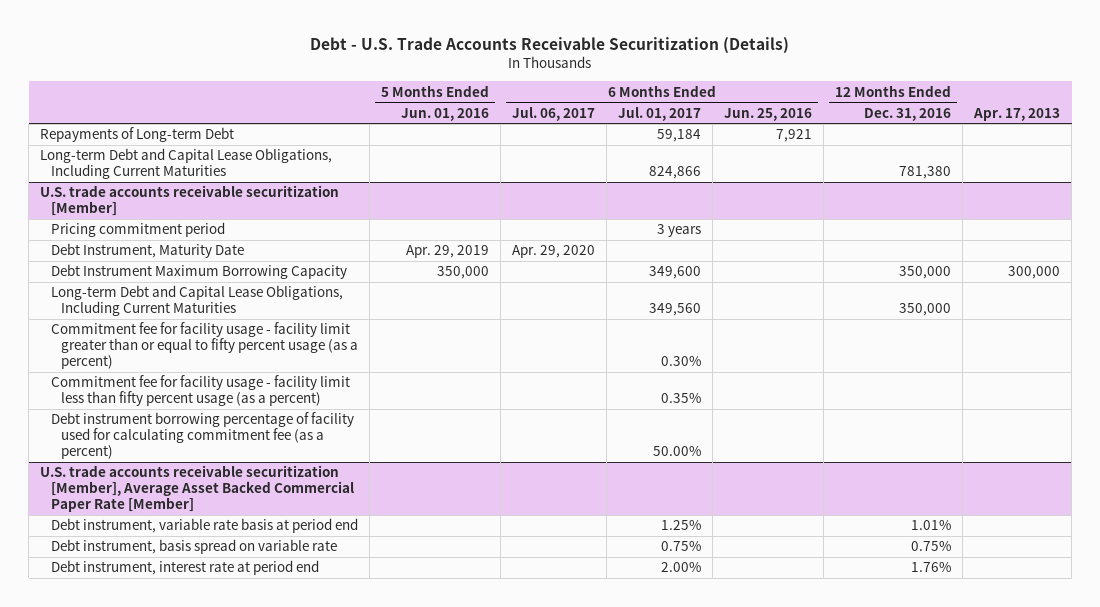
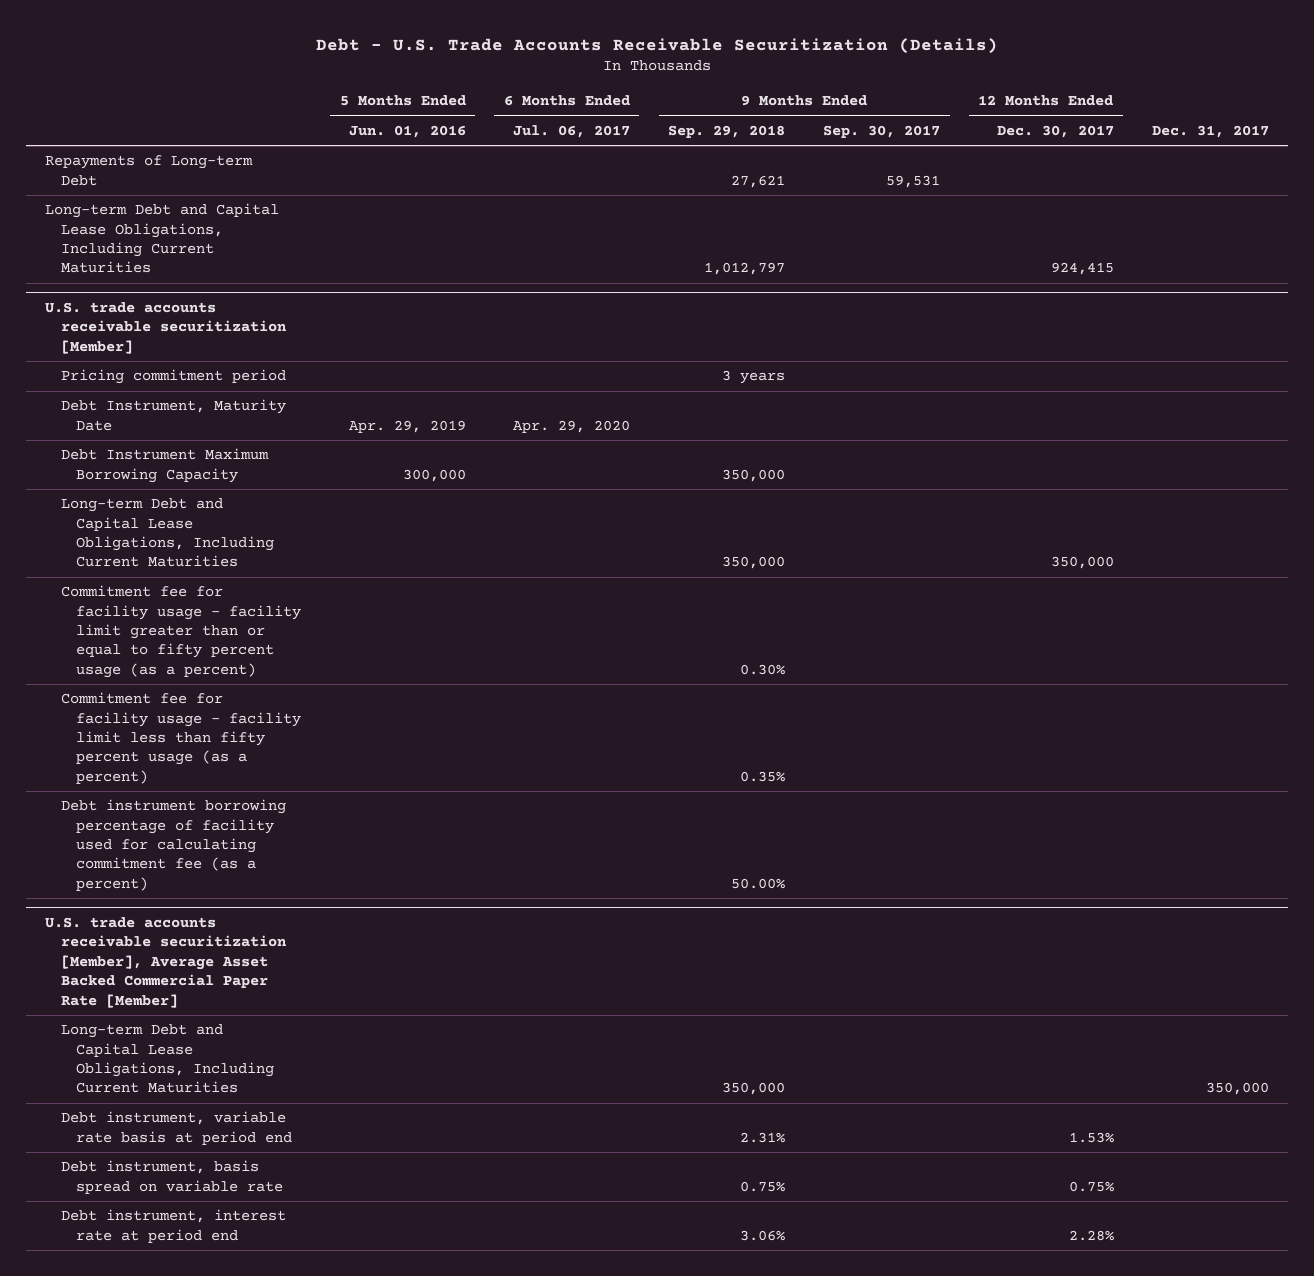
- | 5 Months Ended Jun. 01, 2016 | 6 Months Ended Jul. 06, 2017 | 6 Months Ended Jul. 01, 2017 | 6 Months Ended Jun. 25, 2016 | 12 Months Ended Dec. 31, 2016 | Apr. 17, 2013
+ | 5 Months Ended Jun. 01, 2016 | 6 Months Ended Jul. 06, 2017 | 9 Months Ended Sep. 29, 2018 | 9 Months Ended Sep. 30, 2017 | 12 Months Ended Dec. 30, 2017 | Dec. 31, 2017
@ U.S. trade accounts receivable securitization [Member]
- Debt Instrument Maximum Borrowing Capacity | 350,000 | | 349,600 | | 350,000 | 300,000
+ Debt Instrument Maximum Borrowing Capacity | 300,000 | | 350,000 | | |
@ U.S. trade accounts receivable securitization [Member], Average Asset Backed Commercial Paper Rate [Member]
+ Long-term Debt and Capital Lease Obligations, Including Current Maturities | | | 350,000 | | | 350,000

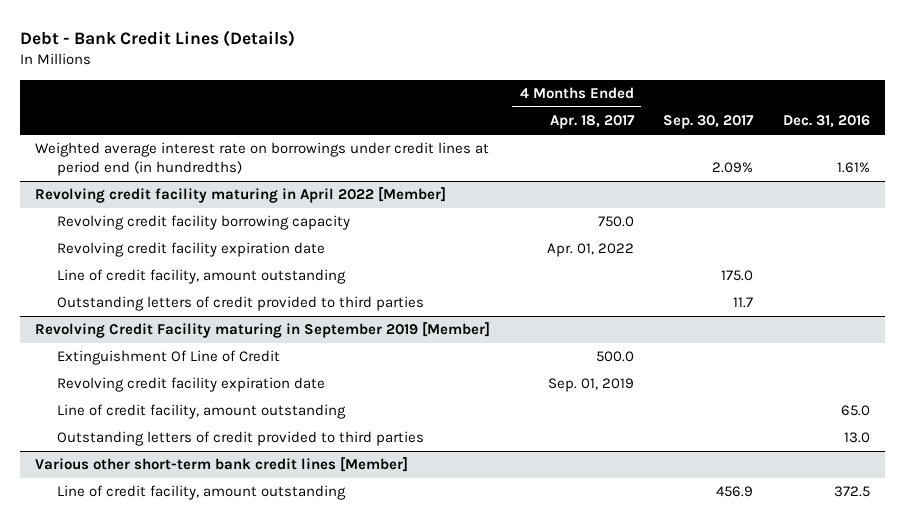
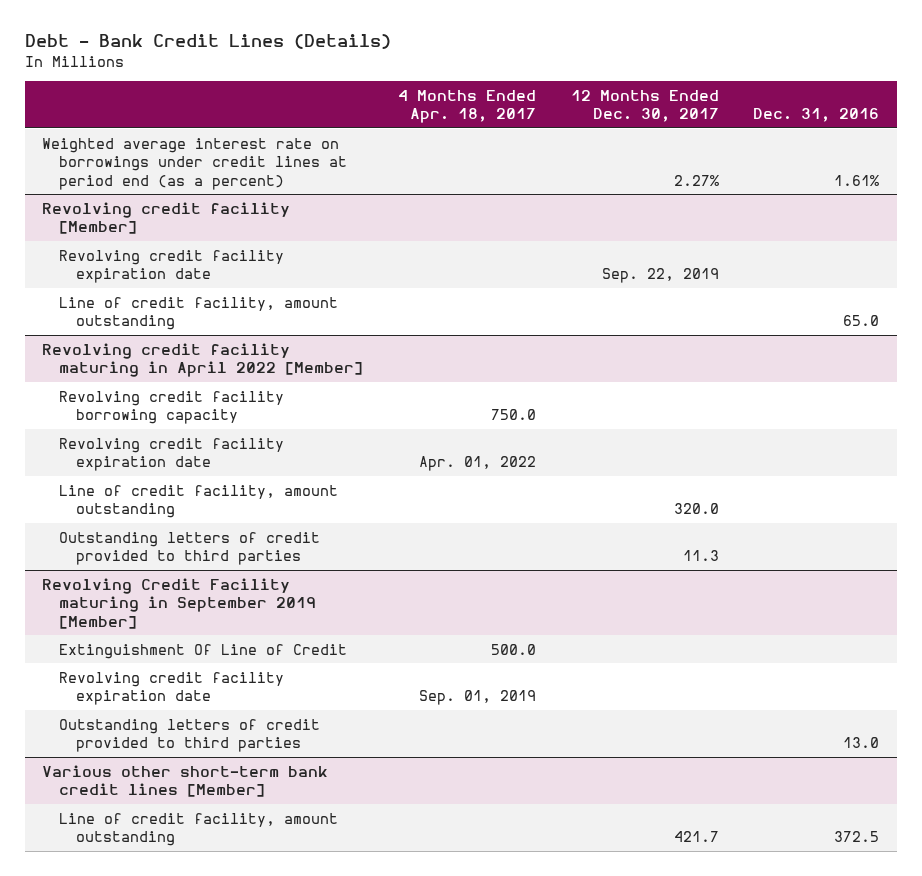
- | 4 Months Ended Apr. 18, 2017 | Sep. 30, 2017 | Dec. 31, 2016
+ | 4 Months Ended Apr. 18, 2017 | 12 Months Ended Dec. 30, 2017 | Dec. 31, 2016
- Weighted average interest rate on borrowings under credit lines at period end (in hundredths) | | 2.09% | 1.61%
+ Weighted average interest rate on borrowings under credit lines at period end (as a percent) | | 2.27% | 1.61%
+ Revolving credit facility [Member]
+ Revolving credit facility expiration date | | Sep. 22, 2019 |
+ Line of credit facility, amount outstanding | | | 65.0
@ Revolving Credit Facility maturing in September 2019 [Member]
- Line of credit facility, amount outstanding | | | 65.0

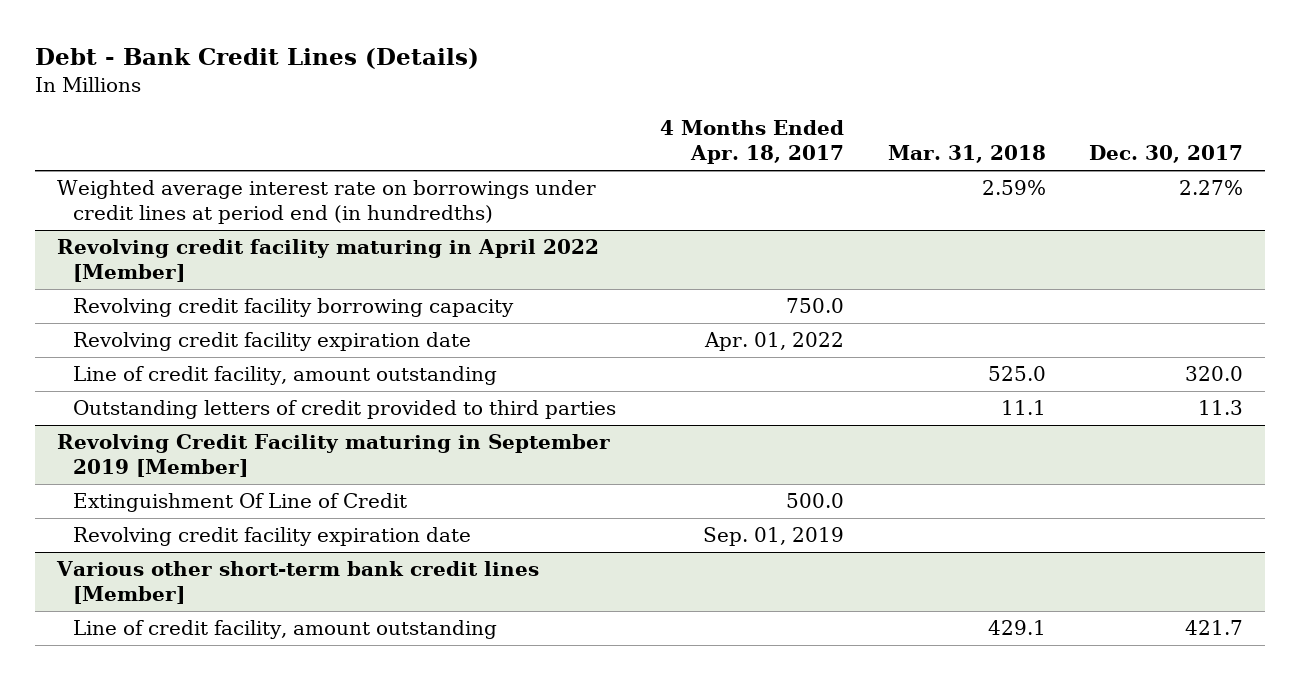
- | 4 Months Ended Apr. 18, 2017 | 12 Months Ended Dec. 30, 2017 | Dec. 31, 2016
+ | 4 Months Ended Apr. 18, 2017 | Mar. 31, 2018 | Dec. 30, 2017
- Weighted average interest rate on borrowings under credit lines at period end (as a percent) | | 2.27% | 1.61%
- Revolving credit facility [Member]
- Revolving credit facility expiration date | | Sep. 22, 2019 |
- Line of credit facility, amount outstanding | | | 65.0
+ Weighted average interest rate on borrowings under credit lines at period end (in hundredths) | | 2.59% | 2.27%
@ Revolving Credit Facility maturing in September 2019 [Member]
- Outstanding letters of credit provided to third parties | | | 13.0

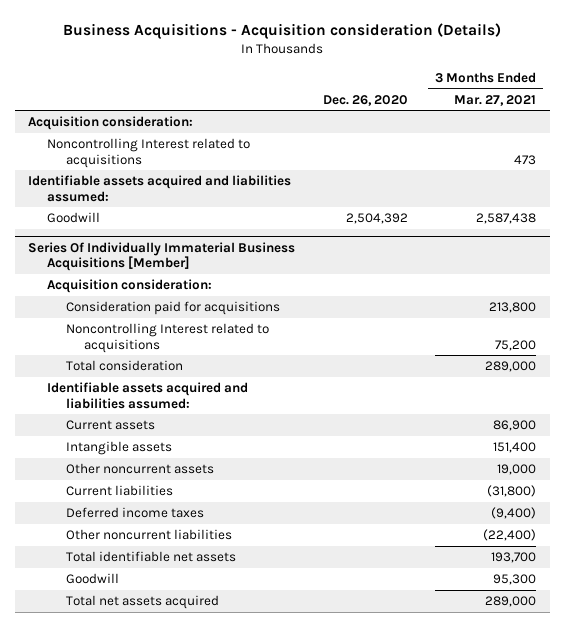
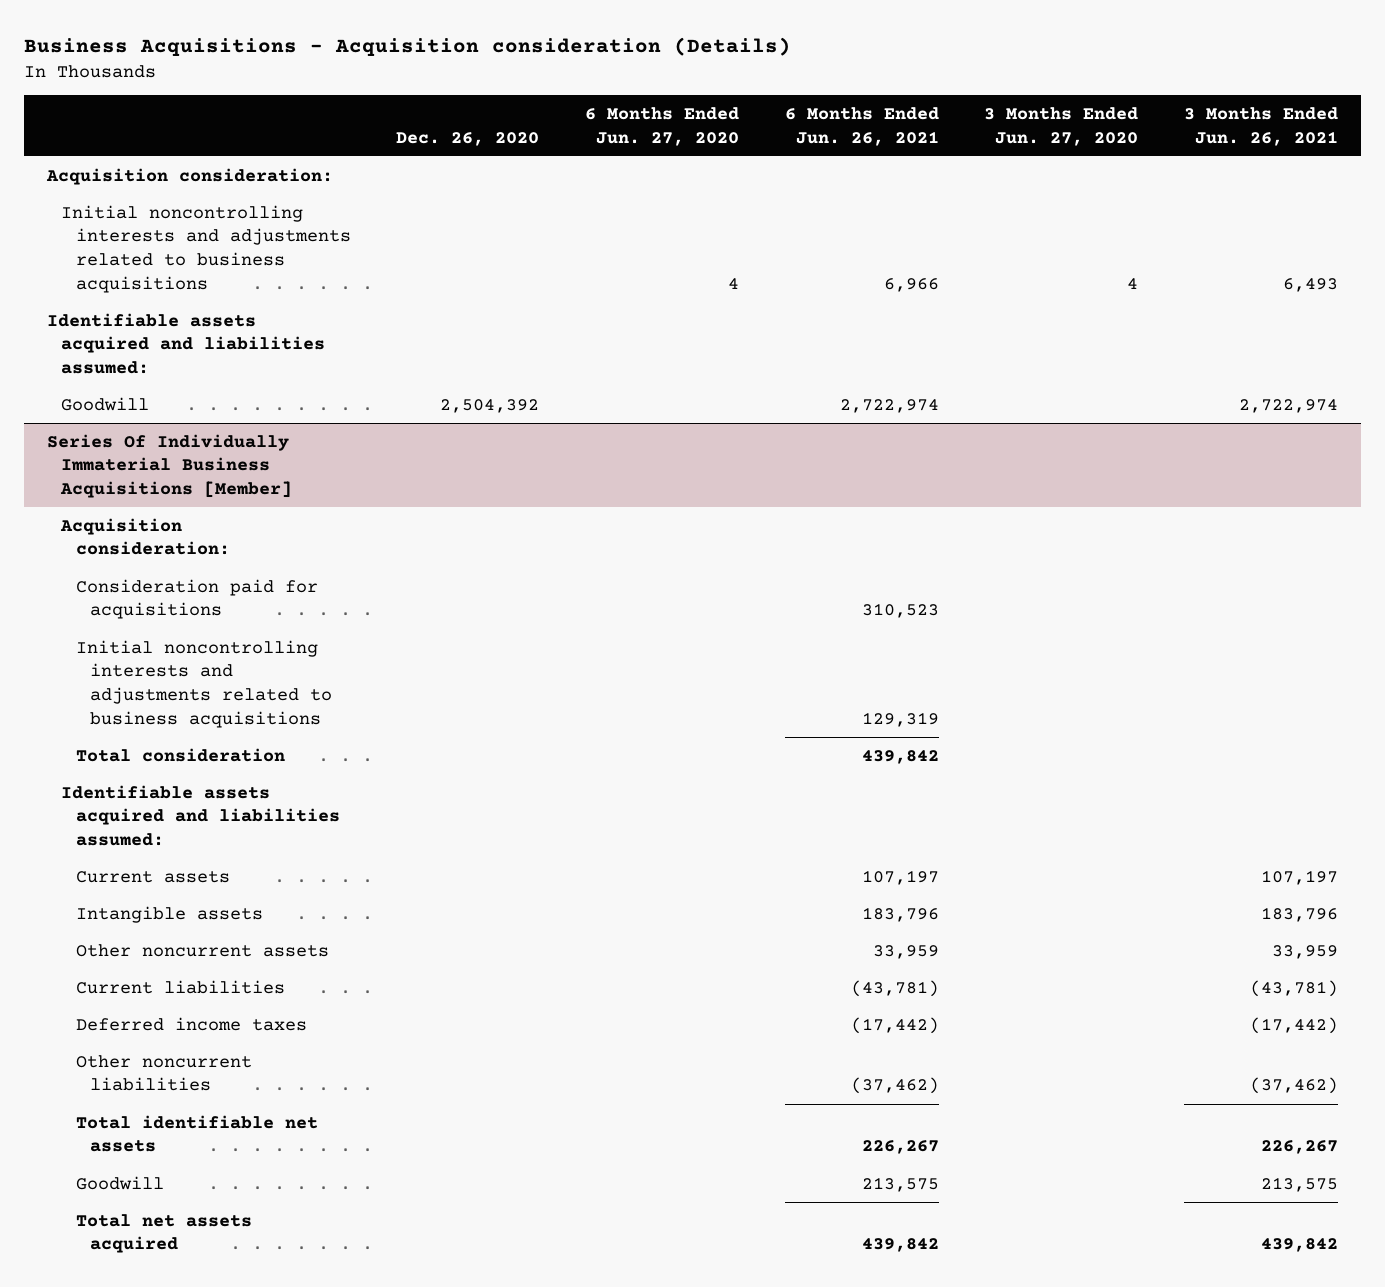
- | Dec. 26, 2020 | 3 Months Ended Mar. 27, 2021
+ | Dec. 26, 2020 | 6 Months Ended Jun. 27, 2020 | 6 Months Ended Jun. 26, 2021 | 3 Months Ended Jun. 27, 2020 | 3 Months Ended Jun. 26, 2021
- Noncontrolling Interest related to acquisitions | | 473
+ Initial noncontrolling interests and adjustments related to business acquisitions | | 4 | 6,966 | 4 | 6,493
@ Series Of Individually Immaterial Business Acquisitions [Member]
- Noncontrolling Interest related to acquisitions | | 75,200
+ Initial noncontrolling interests and adjustments related to business acquisitions | | | 129,319 | |

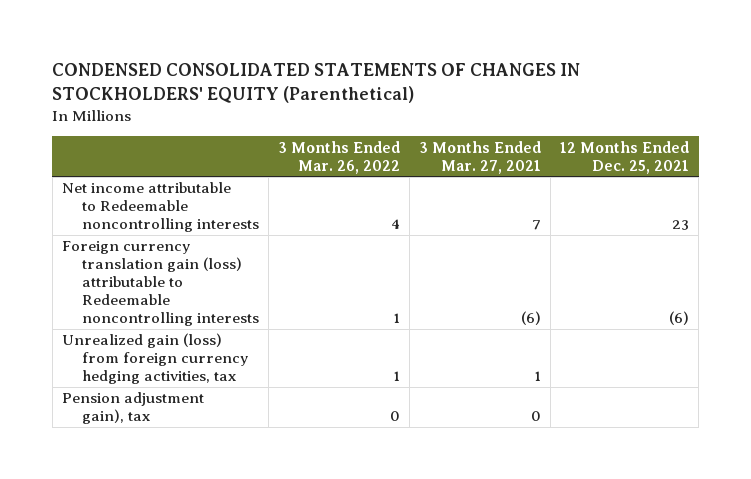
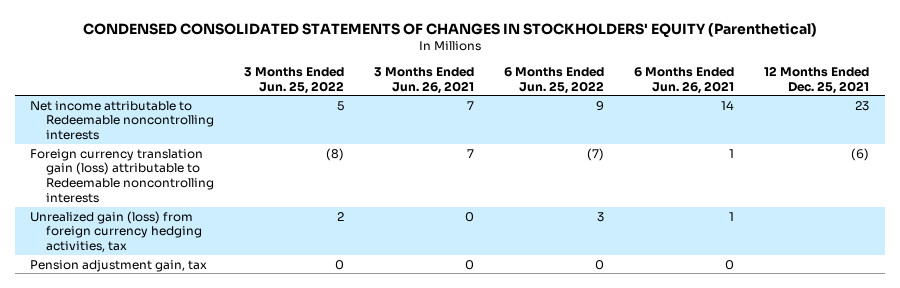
- | 3 Months Ended Mar. 26, 2022 | 3 Months Ended Mar. 27, 2021 | 12 Months Ended Dec. 25, 2021
+ | 3 Months Ended Jun. 25, 2022 | 3 Months Ended Jun. 26, 2021 | 6 Months Ended Jun. 25, 2022 | 6 Months Ended Jun. 26, 2021 | 12 Months Ended Dec. 25, 2021
- Pension adjustment gain), tax | 0 | 0 |
+ Pension adjustment gain, tax | 0 | 0 | 0 | 0 |

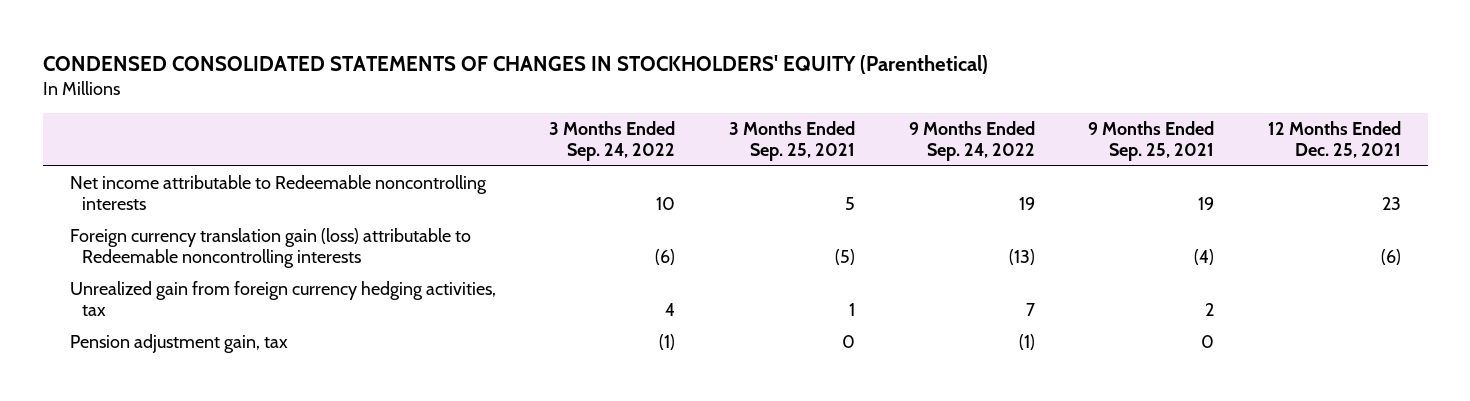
- | 3 Months Ended Jun. 25, 2022 | 3 Months Ended Jun. 26, 2021 | 6 Months Ended Jun. 25, 2022 | 6 Months Ended Jun. 26, 2021 | 12 Months Ended Dec. 25, 2021
+ | 3 Months Ended Sep. 24, 2022 | 3 Months Ended Sep. 25, 2021 | 9 Months Ended Sep. 24, 2022 | 9 Months Ended Sep. 25, 2021 | 12 Months Ended Dec. 25, 2021
- Unrealized gain (loss) from foreign currency hedging activities, tax | 2 | 0 | 3 | 1 |
+ Unrealized gain from foreign currency hedging activities, tax | 4 | 1 | 7 | 2 |

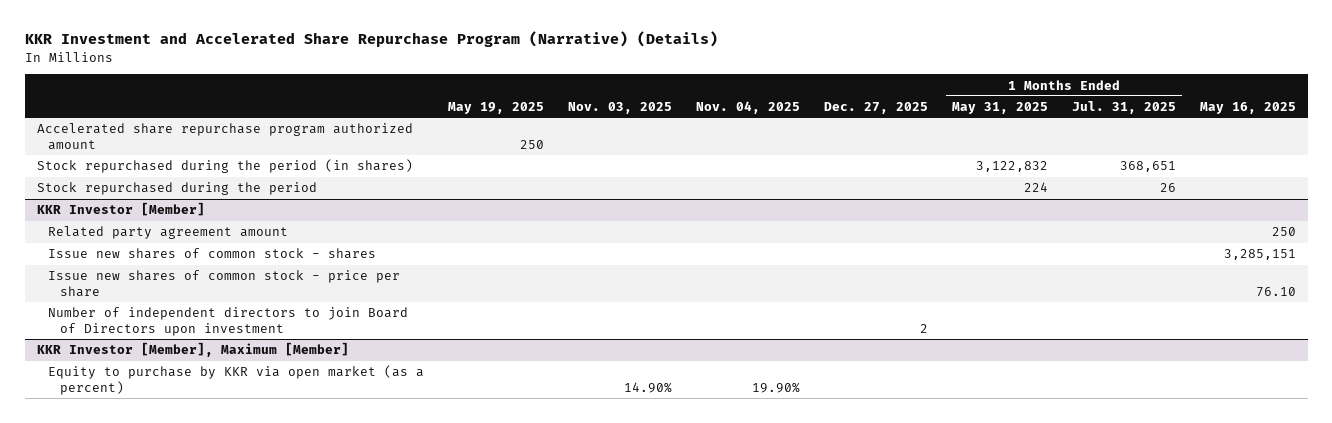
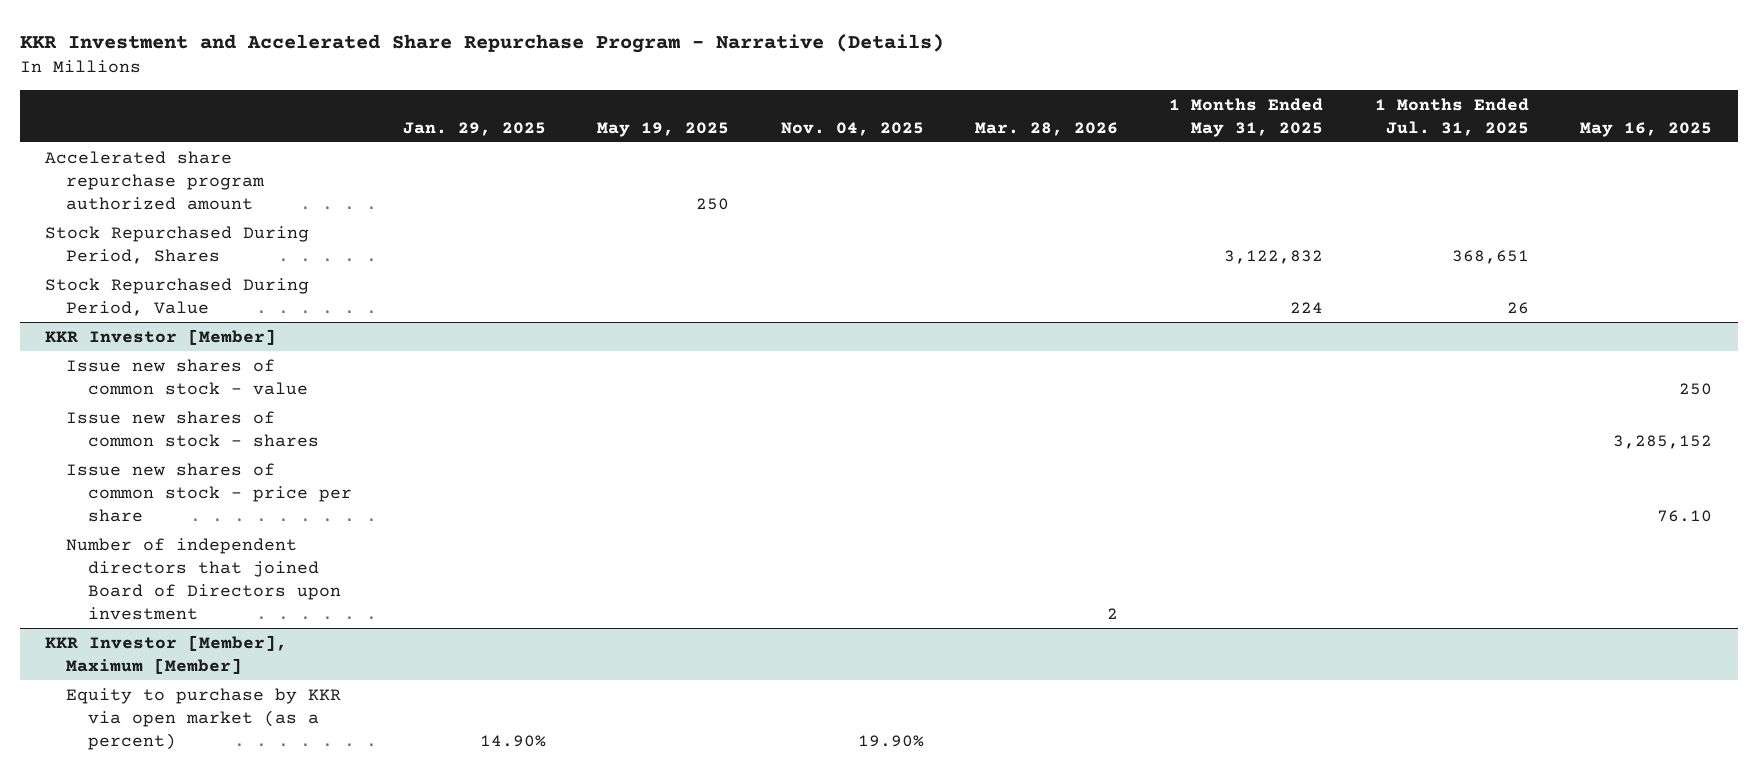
- KKR Investment and Accelerated Share Repurchase Program (Narrative) (Details)
+ KKR Investment and Accelerated Share Repurchase Program - Narrative (Details)
- | May 19, 2025 | Nov. 03, 2025 | Nov. 04, 2025 | Dec. 27, 2025 | 1 Months Ended May 31, 2025 | 1 Months Ended Jul. 31, 2025 | May 16, 2025
+ | Jan. 29, 2025 | May 19, 2025 | Nov. 04, 2025 | Mar. 28, 2026 | 1 Months Ended May 31, 2025 | 1 Months Ended Jul. 31, 2025 | May 16, 2025
- Stock repurchased during the period (in shares) | | | | | 3,122,832 | 368,651 |
- Stock repurchased during the period | | | | | 224 | 26 |
+ Stock Repurchased During Period, Shares | | | | | 3,122,832 | 368,651 |
+ Stock Repurchased During Period, Value | | | | | 224 | 26 |
@ KKR Investor [Member]
- Related party agreement amount | | | | | | | 250
- Issue new shares of common stock - shares | | | | | | | 3,285,151
+ Issue new shares of common stock - value | | | | | | | 250
+ Issue new shares of common stock - shares | | | | | | | 3,285,152
- Number of independent directors to join Board of Directors upon investment | | | | 2 | | |
+ Number of independent directors that joined Board of Directors upon investment | | | | 2 | | |

